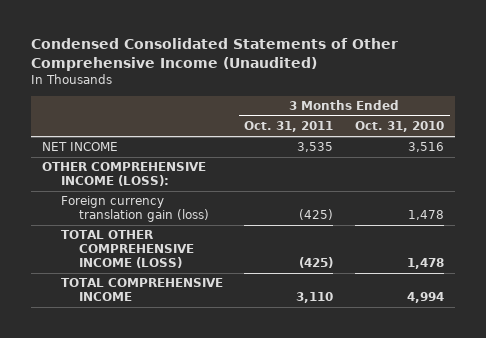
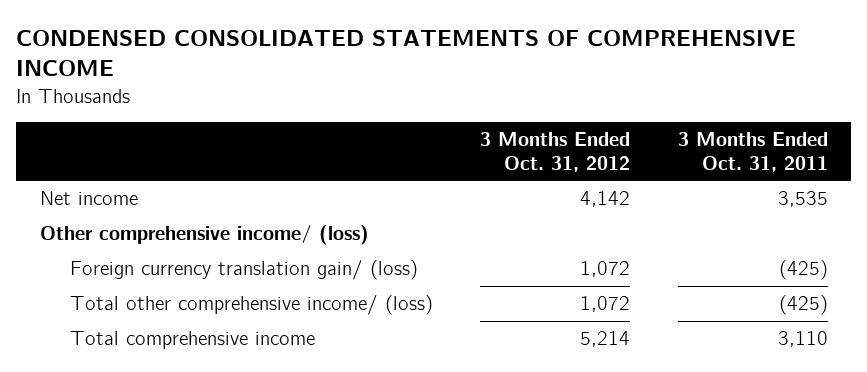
- Condensed Consolidated Statements of Other Comprehensive Income (Unaudited)
+ CONDENSED CONSOLIDATED STATEMENTS OF COMPREHENSIVE INCOME
- | 3 Months Ended Oct. 31, 2011 | 3 Months Ended Oct. 31, 2010
+ | 3 Months Ended Oct. 31, 2012 | 3 Months Ended Oct. 31, 2011
- NET INCOME | 3,535 | 3,516
- OTHER COMPREHENSIVE INCOME (LOSS):
- Foreign currency translation gain (loss) | (425) | 1,478
- TOTAL OTHER COMPREHENSIVE INCOME (LOSS) | (425) | 1,478
- TOTAL COMPREHENSIVE INCOME | 3,110 | 4,994
+ Net income | 4,142 | 3,535
+ Other comprehensive income/ (loss)
+ Foreign currency translation gain/ (loss) | 1,072 | (425)
+ Total other comprehensive income/ (loss) | 1,072 | (425)
+ Total comprehensive income | 5,214 | 3,110

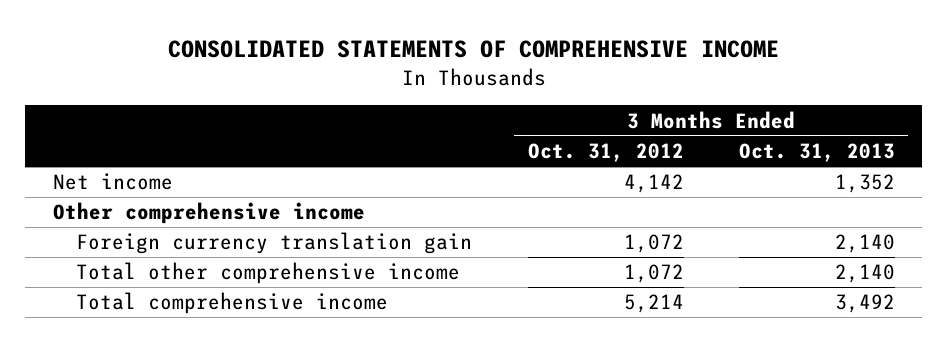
- CONDENSED CONSOLIDATED STATEMENTS OF COMPREHENSIVE INCOME
+ CONSOLIDATED STATEMENTS OF COMPREHENSIVE INCOME
- | 3 Months Ended Oct. 31, 2012 | 3 Months Ended Oct. 31, 2011
+ | 3 Months Ended Oct. 31, 2012 | 3 Months Ended Oct. 31, 2013
- Other comprehensive income/ (loss)
- Foreign currency translation gain/ (loss) | 1,072 | (425)
- Total other comprehensive income/ (loss) | 1,072 | (425)
+ Other comprehensive income
+ Foreign currency translation gain | 1,072 | 2,140
+ Total other comprehensive income | 1,072 | 2,140

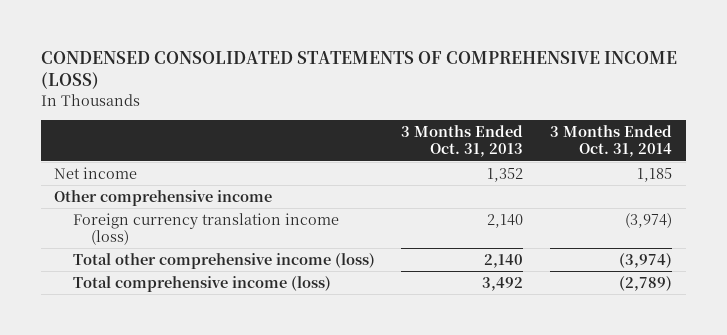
- CONSOLIDATED STATEMENTS OF COMPREHENSIVE INCOME
+ CONDENSED CONSOLIDATED STATEMENTS OF COMPREHENSIVE INCOME (LOSS)
- | 3 Months Ended Oct. 31, 2012 | 3 Months Ended Oct. 31, 2013
+ | 3 Months Ended Oct. 31, 2013 | 3 Months Ended Oct. 31, 2014
- Foreign currency translation gain | 1,072 | 2,140
- Total other comprehensive income | 1,072 | 2,140
- Total comprehensive income | 5,214 | 3,492
+ Foreign currency translation income (loss) | 2,140 | (3,974)
+ Total other comprehensive income (loss) | 2,140 | (3,974)
+ Total comprehensive income (loss) | 3,492 | (2,789)

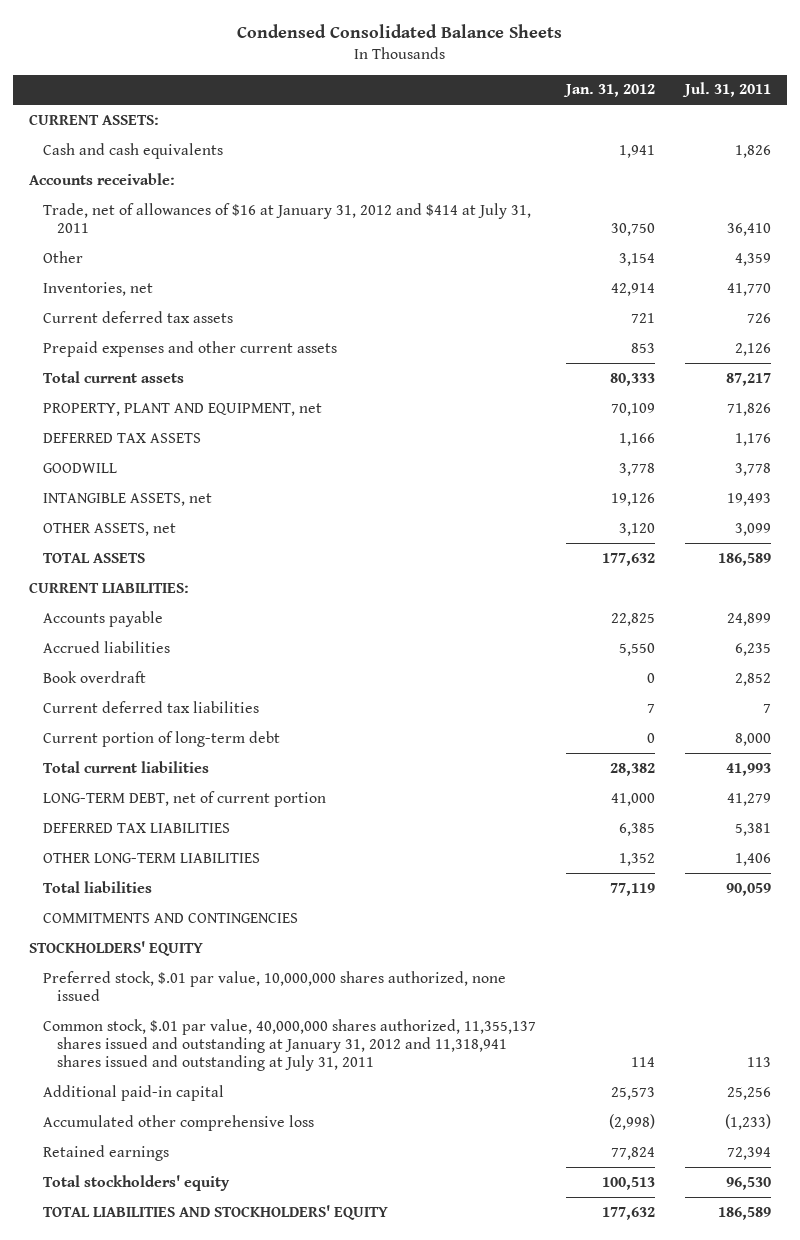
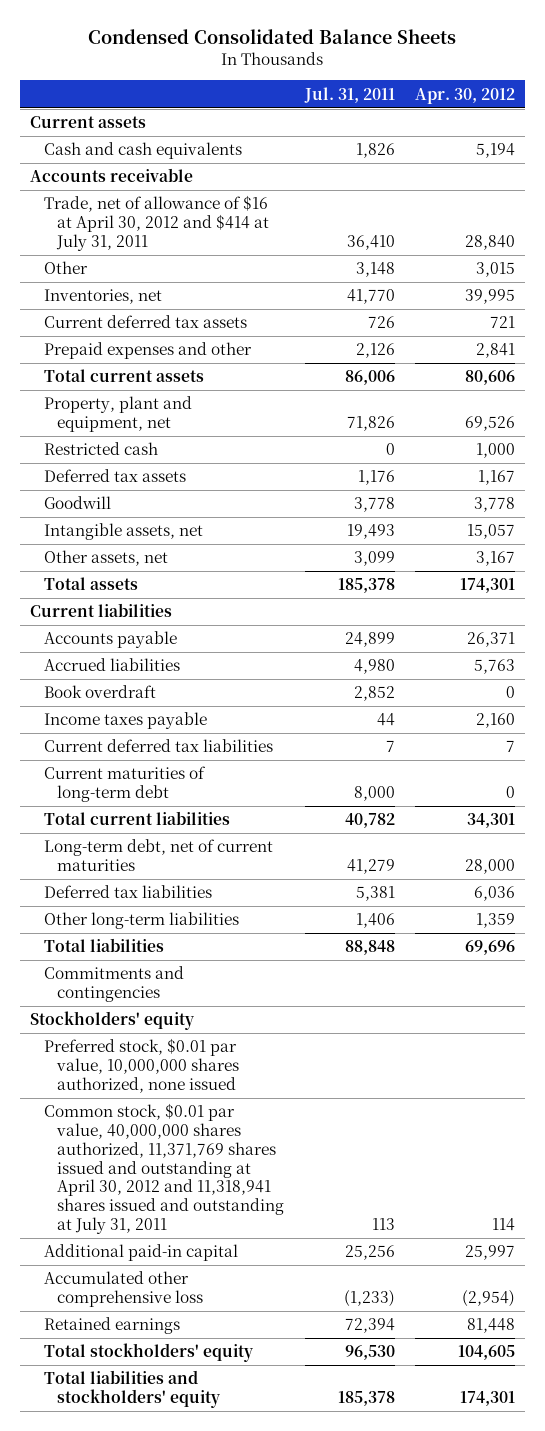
- | Jan. 31, 2012 | Jul. 31, 2011
+ | Jul. 31, 2011 | Apr. 30, 2012
- CURRENT ASSETS:
+ Current assets
- Accounts receivable:
- Trade, net of allowances of $16 at January 31, 2012 and $414 at July 31, 2011 | 30,750 | 36,410
- Other | 3,154 | 4,359
+ Accounts receivable
+ Trade, net of allowance of $16 at April 30, 2012 and $414 at July 31, 2011 | 36,410 | 28,840
+ Other | 3,148 | 3,015
- Prepaid expenses and other current assets | 853 | 2,126
- Total current assets | 80,333 | 87,217
- PROPERTY, PLANT AND EQUIPMENT, net | 70,109 | 71,826
- DEFERRED TAX ASSETS | 1,166 | 1,176
- GOODWILL | 3,778 | 3,778
- INTANGIBLE ASSETS, net | 19,126 | 19,493
- OTHER ASSETS, net | 3,120 | 3,099
- TOTAL ASSETS | 177,632 | 186,589
- CURRENT LIABILITIES:
+ Prepaid expenses and other | 2,126 | 2,841
+ Total current assets | 86,006 | 80,606
+ Property, plant and equipment, net | 71,826 | 69,526
+ Restricted cash | 0 | 1,000
+ Deferred tax assets | 1,176 | 1,167
+ Goodwill | 3,778 | 3,778
+ Intangible assets, net | 19,493 | 15,057
+ Other assets, net | 3,099 | 3,167
+ Total assets | 185,378 | 174,301
+ Current liabilities
- Accrued liabilities | 5,550 | 6,235
+ Accrued liabilities | 4,980 | 5,763
+ Income taxes payable | 44 | 2,160
- Current portion of long-term debt | 0 | 8,000
- Total current liabilities | 28,382 | 41,993
- LONG-TERM DEBT, net of current portion | 41,000 | 41,279
- DEFERRED TAX LIABILITIES | 6,385 | 5,381
- OTHER LONG-TERM LIABILITIES | 1,352 | 1,406
- Total liabilities | 77,119 | 90,059
- COMMITMENTS AND CONTINGENCIES
- STOCKHOLDERS' EQUITY
- Preferred stock, $.01 par value, 10,000,000 shares authorized, none issued
- Common stock, $.01 par value, 40,000,000 shares authorized, 11,355,137 shares issued and outstanding at January 31, 2012 and 11,318,941 shares issued and outstanding at July 31, 2011 | 114 | 113
+ Current maturities of long-term debt | 8,000 | 0
+ Total current liabilities | 40,782 | 34,301
+ Long-term debt, net of current maturities | 41,279 | 28,000
+ Deferred tax liabilities | 5,381 | 6,036
+ Other long-term liabilities | 1,406 | 1,359
+ Total liabilities | 88,848 | 69,696
+ Commitments and contingencies
+ Stockholders' equity
+ Preferred stock, $0.01 par value, 10,000,000 shares authorized, none issued
+ Common stock, $0.01 par value, 40,000,000 shares authorized, 11,371,769 shares issued and outstanding at April 30, 2012 and 11,318,941 shares issued and outstanding at July 31, 2011 | 113 | 114
- TOTAL LIABILITIES AND STOCKHOLDERS' EQUITY | 177,632 | 186,589
+ Total liabilities and stockholders' equity | 185,378 | 174,301

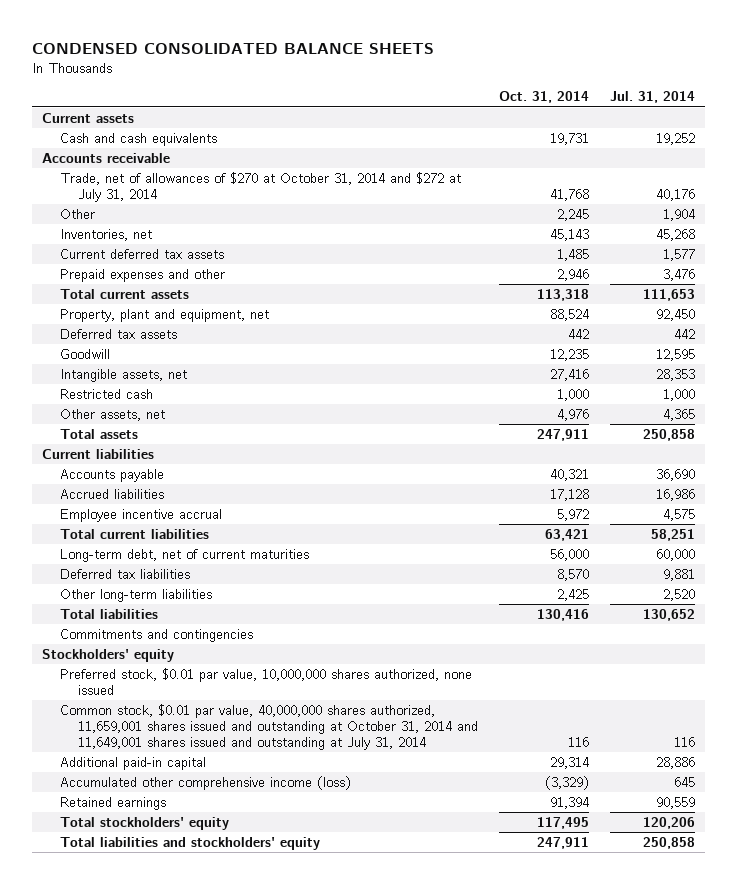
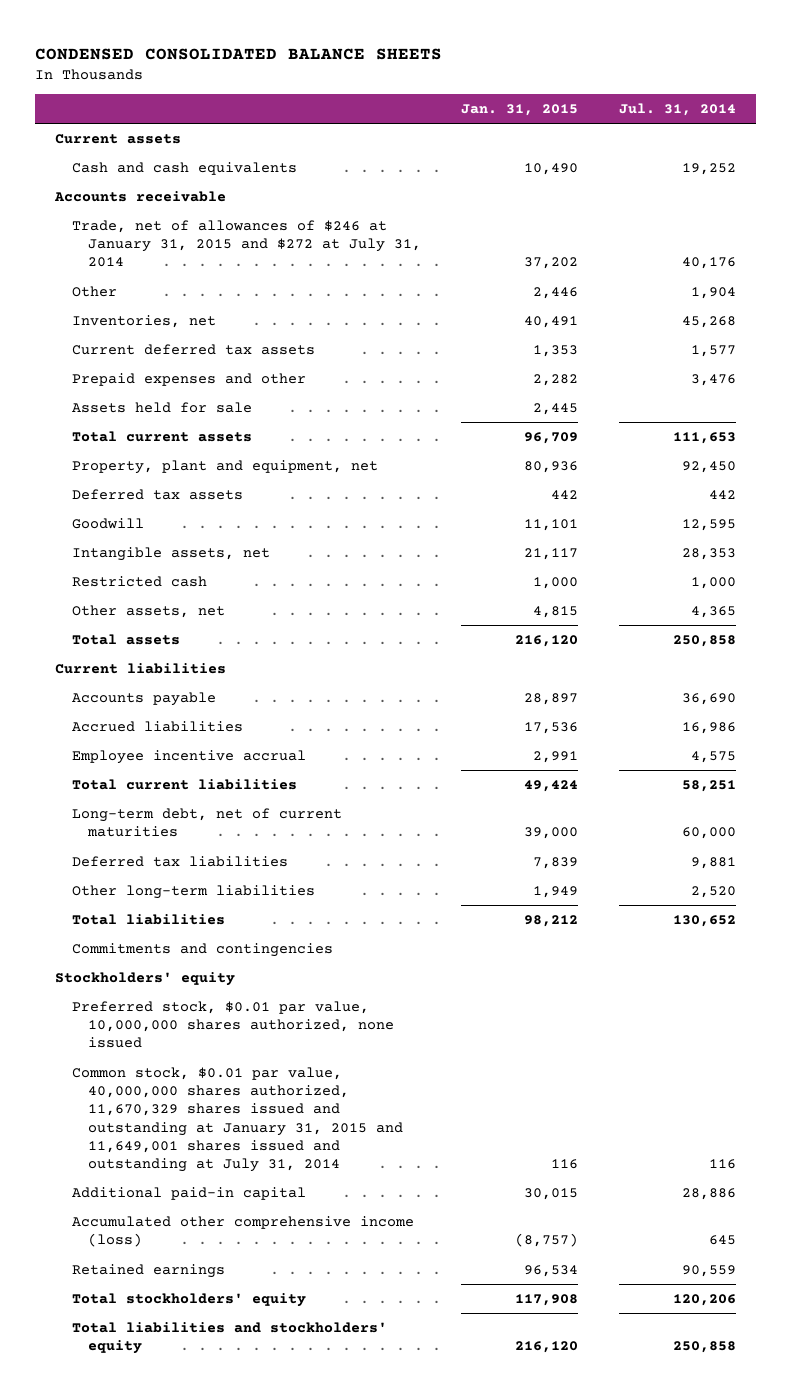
- | Oct. 31, 2014 | Jul. 31, 2014
+ | Jan. 31, 2015 | Jul. 31, 2014
- Trade, net of allowances of $270 at October 31, 2014 and $272 at July 31, 2014 | 41,768 | 40,176
+ Trade, net of allowances of $246 at January 31, 2015 and $272 at July 31, 2014 | 37,202 | 40,176
+ Assets held for sale | 2,445 |
- Common stock, $0.01 par value, 40,000,000 shares authorized, 11,659,001 shares issued and outstanding at October 31, 2014 and 11,649,001 shares issued and outstanding at July 31, 2014 | 116 | 116
+ Common stock, $0.01 par value, 40,000,000 shares authorized, 11,670,329 shares issued and outstanding at January 31, 2015 and 11,649,001 shares issued and outstanding at July 31, 2014 | 116 | 116

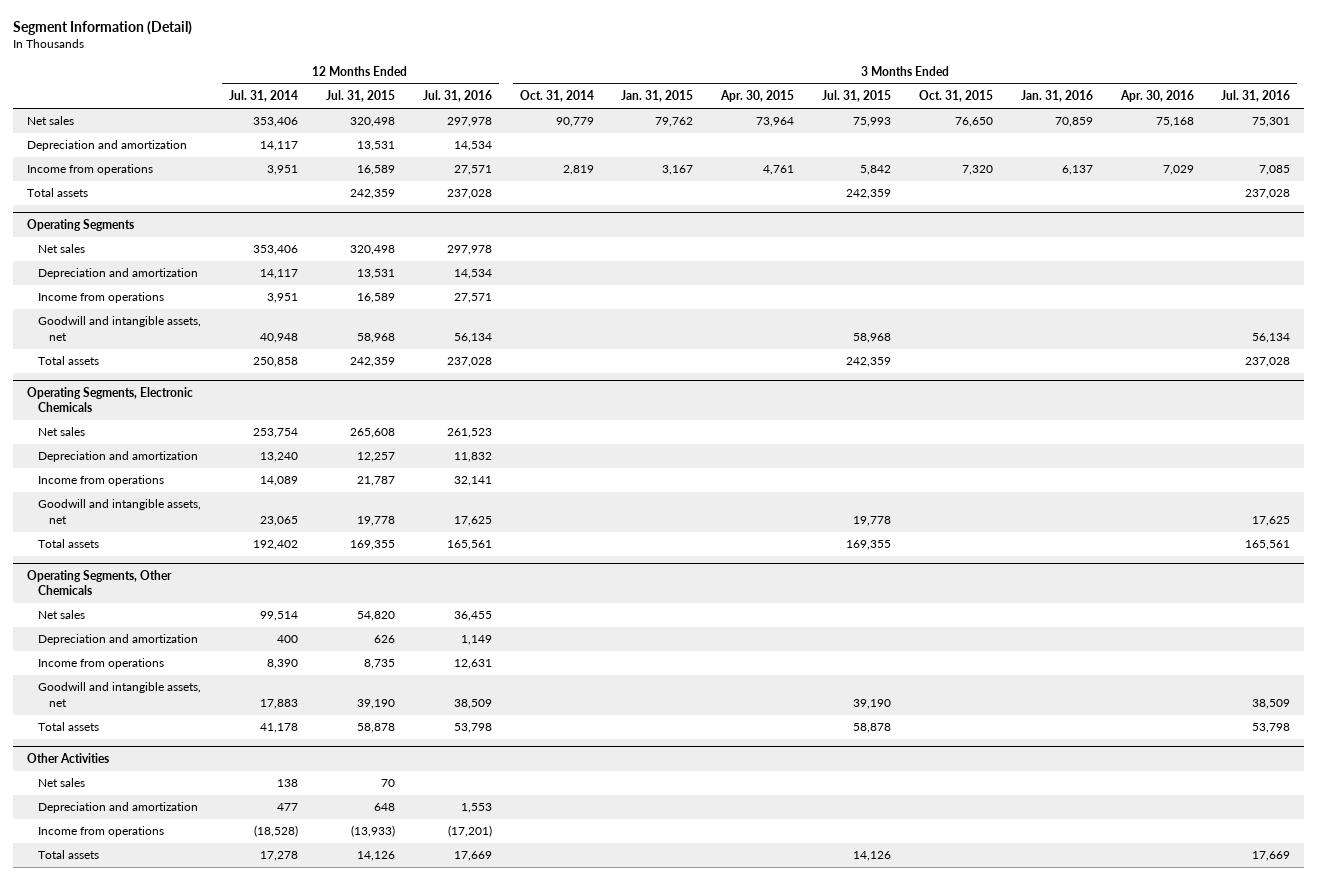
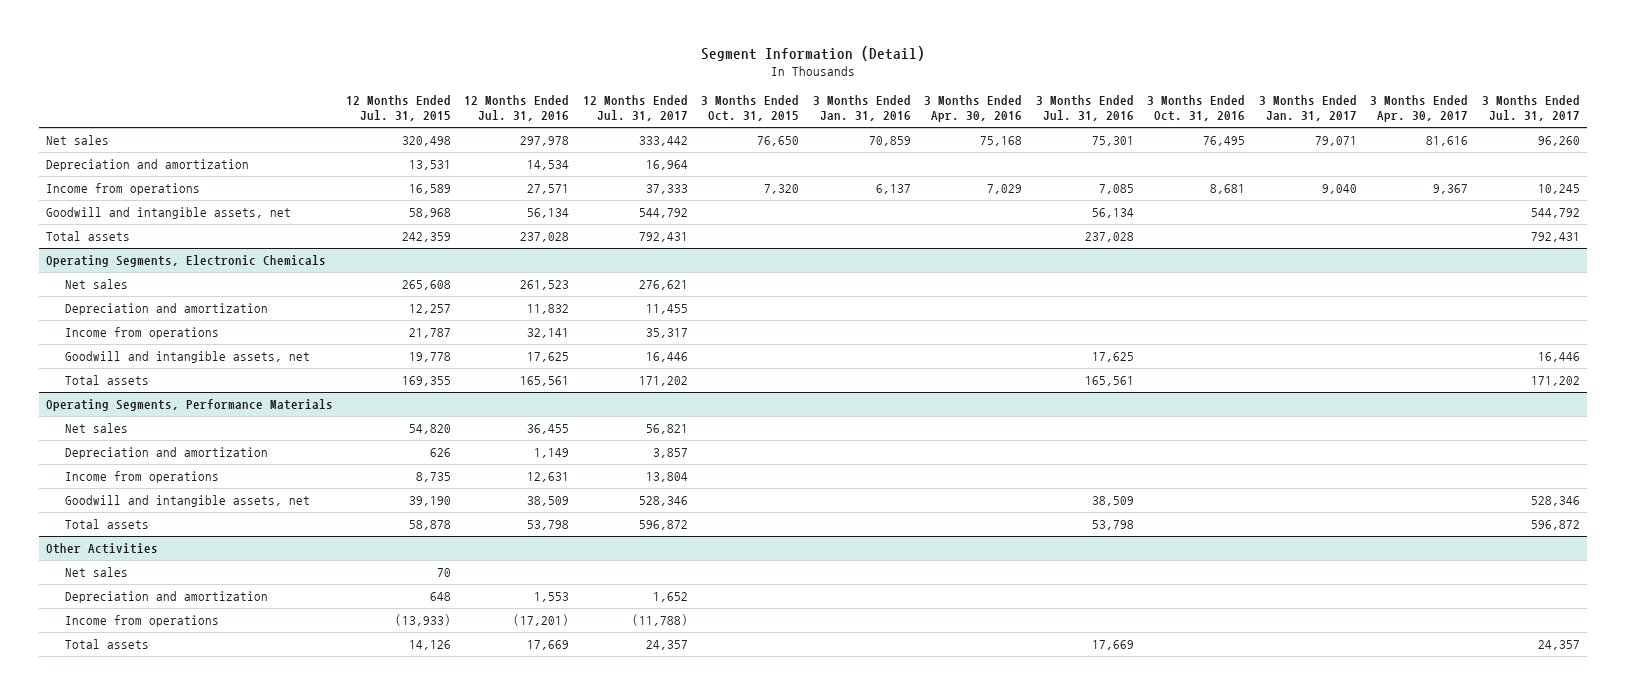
- | 12 Months Ended Jul. 31, 2014 | 12 Months Ended Jul. 31, 2015 | 12 Months Ended Jul. 31, 2016 | 3 Months Ended Oct. 31, 2014 | 3 Months Ended Jan. 31, 2015 | 3 Months Ended Apr. 30, 2015 | 3 Months Ended Jul. 31, 2015 | 3 Months Ended Oct. 31, 2015 | 3 Months Ended Jan. 31, 2016 | 3 Months Ended Apr. 30, 2016 | 3 Months Ended Jul. 31, 2016
+ | 12 Months Ended Jul. 31, 2015 | 12 Months Ended Jul. 31, 2016 | 12 Months Ended Jul. 31, 2017 | 3 Months Ended Oct. 31, 2015 | 3 Months Ended Jan. 31, 2016 | 3 Months Ended Apr. 30, 2016 | 3 Months Ended Jul. 31, 2016 | 3 Months Ended Oct. 31, 2016 | 3 Months Ended Jan. 31, 2017 | 3 Months Ended Apr. 30, 2017 | 3 Months Ended Jul. 31, 2017
- Total assets | | 242,359 | 237,028 | | | | 242,359 | | | | 237,028
- Operating Segments
- Net sales | 353,406 | 320,498 | 297,978 | | | | | | | |
- Depreciation and amortization | 14,117 | 13,531 | 14,534 | | | | | | | |
- Income from operations | 3,951 | 16,589 | 27,571 | | | | | | | |
- Operating Segments, Other Chemicals
+ Operating Segments, Performance Materials

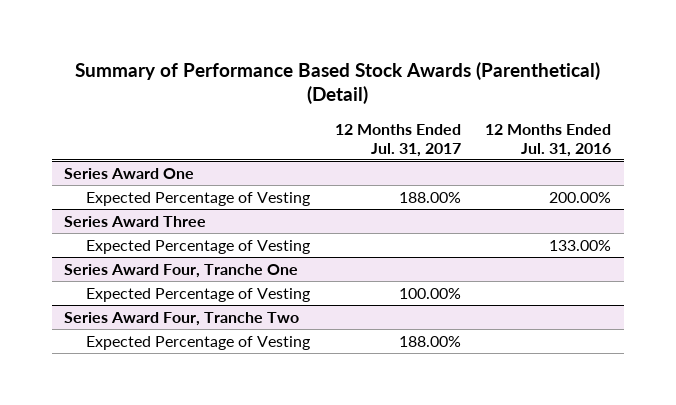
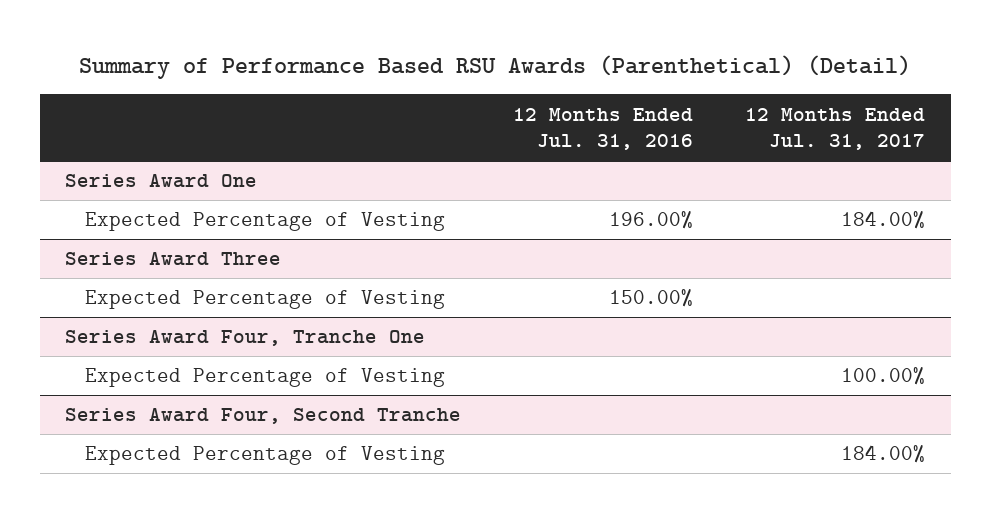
- Summary of Performance Based Stock Awards (Parenthetical) (Detail)
+ Summary of Performance Based RSU Awards (Parenthetical) (Detail)
- | 12 Months Ended Jul. 31, 2017 | 12 Months Ended Jul. 31, 2016
+ | 12 Months Ended Jul. 31, 2016 | 12 Months Ended Jul. 31, 2017
@ Series Award One
- Expected Percentage of Vesting | 188.00% | 200.00%
+ Expected Percentage of Vesting | 196.00% | 184.00%
@ Series Award Three
- Expected Percentage of Vesting | | 133.00%
+ Expected Percentage of Vesting | 150.00% |
- Series Award Four, Tranche Two
- Expected Percentage of Vesting | 188.00% |
+ Series Award Four, Second Tranche
+ Expected Percentage of Vesting | | 184.00%

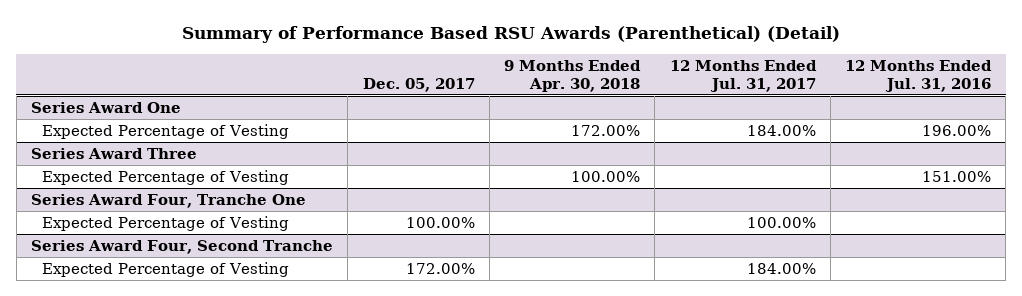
- | 12 Months Ended Jul. 31, 2016 | 12 Months Ended Jul. 31, 2017
+ | Dec. 05, 2017 | 9 Months Ended Apr. 30, 2018 | 12 Months Ended Jul. 31, 2017 | 12 Months Ended Jul. 31, 2016
@ Series Award Three
- Expected Percentage of Vesting | 150.00% |
+ Expected Percentage of Vesting | | 100.00% | | 151.00%

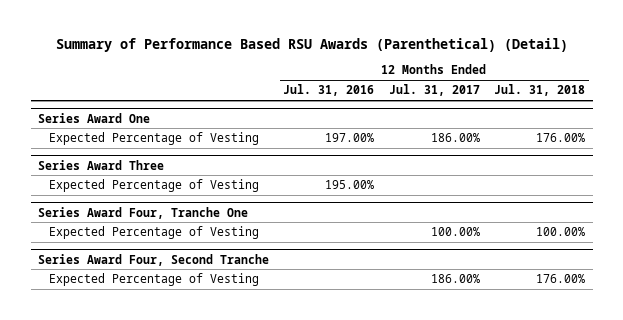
- | Dec. 05, 2017 | 9 Months Ended Apr. 30, 2018 | 12 Months Ended Jul. 31, 2017 | 12 Months Ended Jul. 31, 2016
+ | 12 Months Ended Jul. 31, 2016 | 12 Months Ended Jul. 31, 2017 | 12 Months Ended Jul. 31, 2018
@ Series Award One
- Expected Percentage of Vesting | | 172.00% | 184.00% | 196.00%
+ Expected Percentage of Vesting | 197.00% | 186.00% | 176.00%
@ Series Award Three
- Expected Percentage of Vesting | | 100.00% | | 151.00%
+ Expected Percentage of Vesting | 195.00% | |
@ Series Award Four, Second Tranche
- Expected Percentage of Vesting | 172.00% | | 184.00% |
+ Expected Percentage of Vesting | | 186.00% | 176.00%

